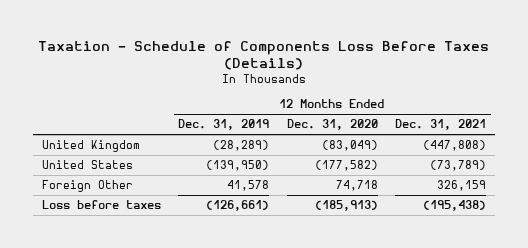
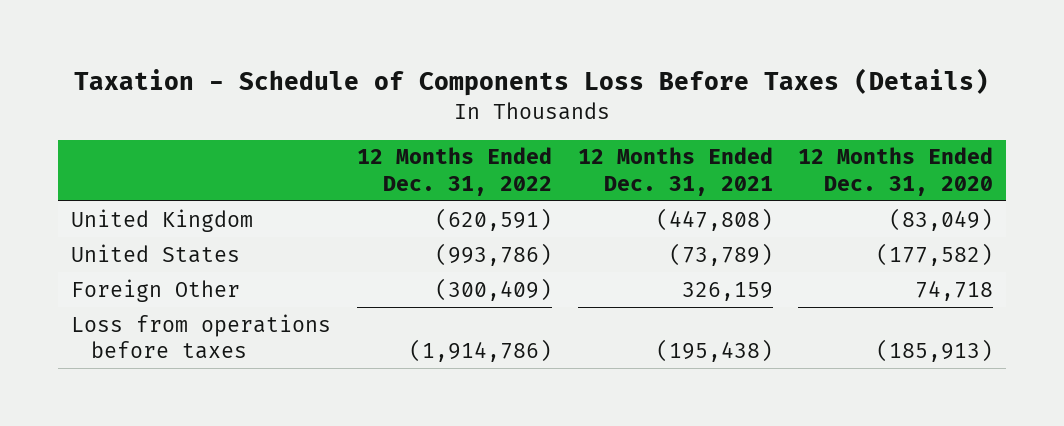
- | 12 Months Ended Dec. 31, 2019 | 12 Months Ended Dec. 31, 2020 | 12 Months Ended Dec. 31, 2021
+ | 12 Months Ended Dec. 31, 2022 | 12 Months Ended Dec. 31, 2021 | 12 Months Ended Dec. 31, 2020
- Loss before taxes | (126,661) | (185,913) | (195,438)
+ Loss from operations before taxes | (1,914,786) | (195,438) | (185,913)

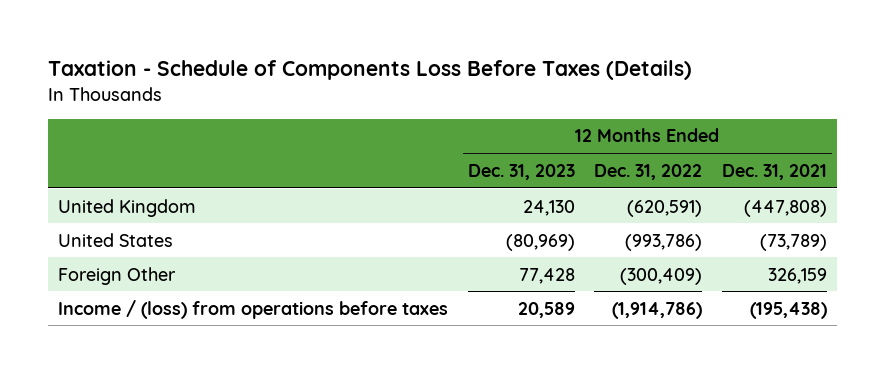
- | 12 Months Ended Dec. 31, 2022 | 12 Months Ended Dec. 31, 2021 | 12 Months Ended Dec. 31, 2020
+ | 12 Months Ended Dec. 31, 2023 | 12 Months Ended Dec. 31, 2022 | 12 Months Ended Dec. 31, 2021
- Loss from operations before taxes | (1,914,786) | (195,438) | (185,913)
+ Income / (loss) from operations before taxes | 20,589 | (1,914,786) | (195,438)

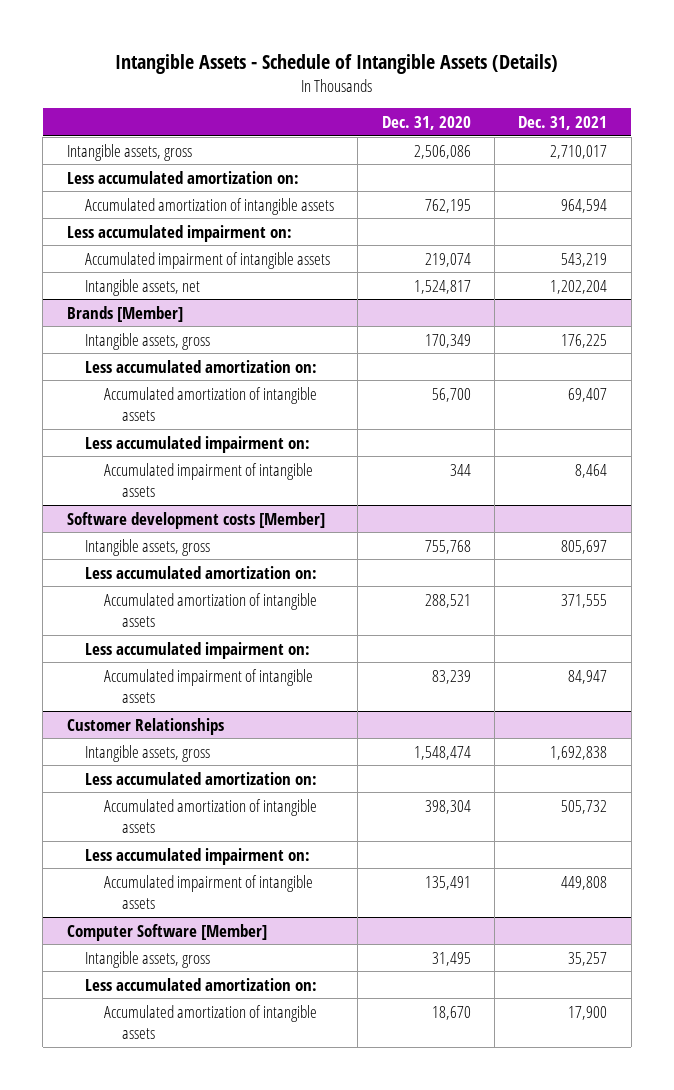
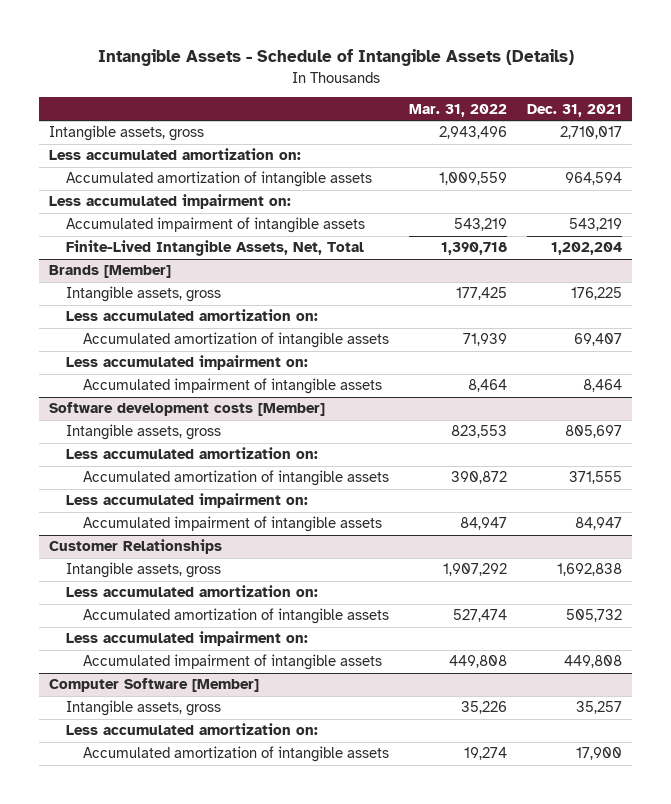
- | Dec. 31, 2020 | Dec. 31, 2021
+ | Mar. 31, 2022 | Dec. 31, 2021
- Intangible assets, net | 1,524,817 | 1,202,204
+ Finite-Lived Intangible Assets, Net, Total | 1,390,718 | 1,202,204

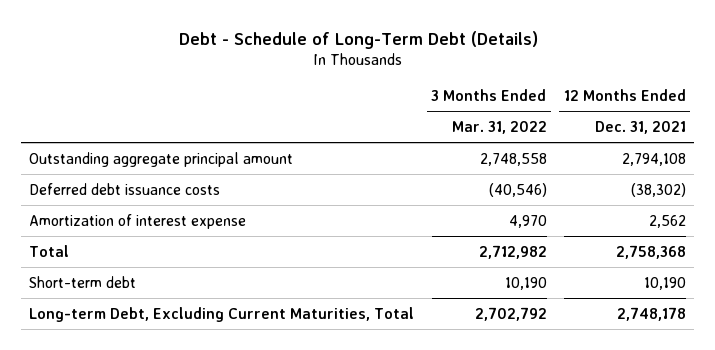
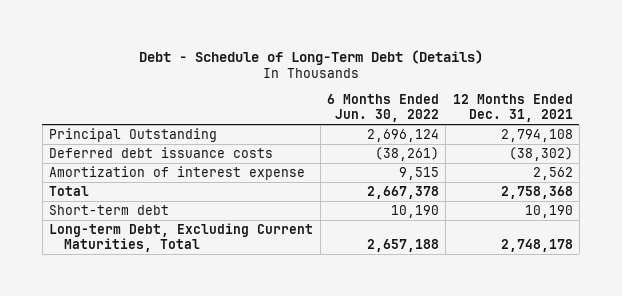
- | 3 Months Ended Mar. 31, 2022 | 12 Months Ended Dec. 31, 2021
+ | 6 Months Ended Jun. 30, 2022 | 12 Months Ended Dec. 31, 2021
- Outstanding aggregate principal amount | 2,748,558 | 2,794,108
+ Principal Outstanding | 2,696,124 | 2,794,108

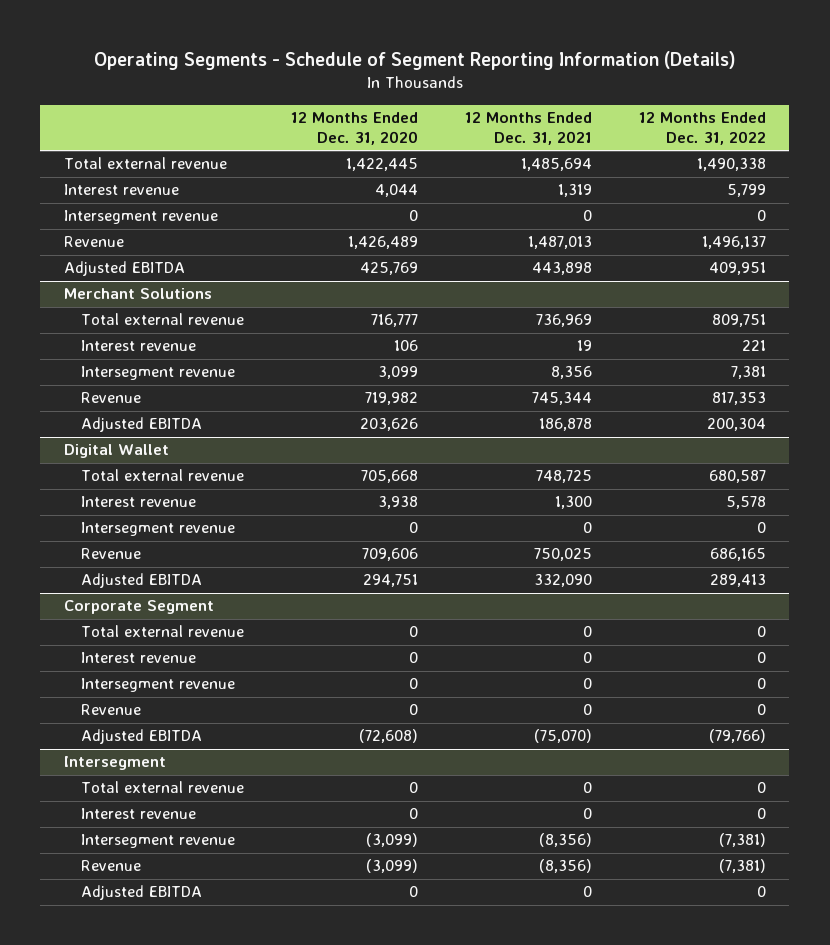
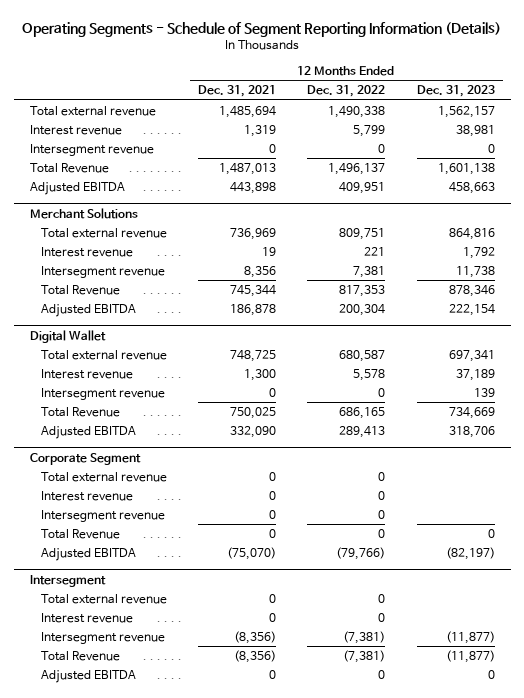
- | 12 Months Ended Dec. 31, 2020 | 12 Months Ended Dec. 31, 2021 | 12 Months Ended Dec. 31, 2022
+ | 12 Months Ended Dec. 31, 2021 | 12 Months Ended Dec. 31, 2022 | 12 Months Ended Dec. 31, 2023
- Revenue | 1,426,489 | 1,487,013 | 1,496,137
+ Total Revenue | 1,487,013 | 1,496,137 | 1,601,138
@ Merchant Solutions
- Revenue | 719,982 | 745,344 | 817,353
+ Total Revenue | 745,344 | 817,353 | 878,346
@ Digital Wallet
- Revenue | 709,606 | 750,025 | 686,165
+ Total Revenue | 750,025 | 686,165 | 734,669
@ Corporate Segment
- Revenue | 0 | 0 | 0
+ Total Revenue | 0 | 0 | 0
@ Intersegment
- Revenue | (3,099) | (8,356) | (7,381)
+ Total Revenue | (8,356) | (7,381) | (11,877)

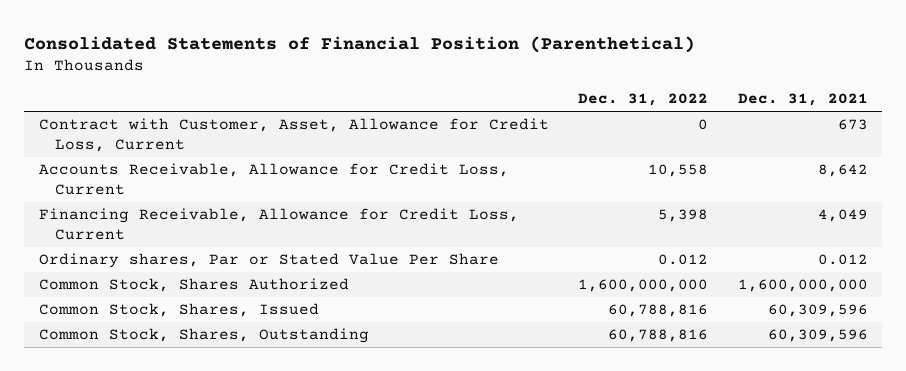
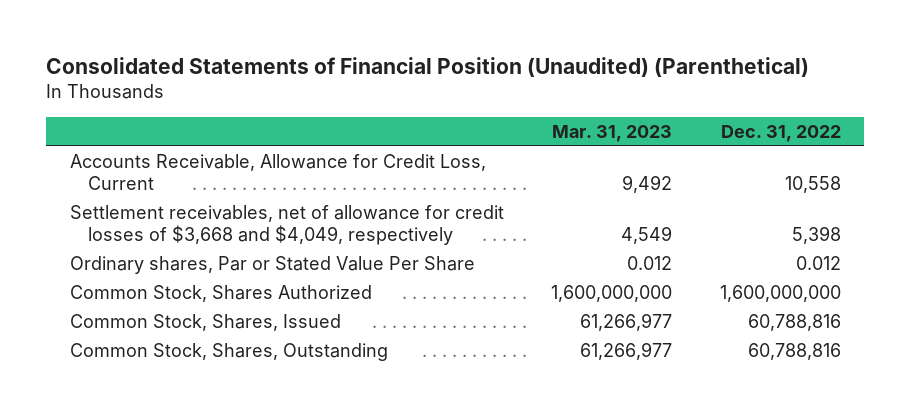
- Consolidated Statements of Financial Position (Parenthetical)
+ Consolidated Statements of Financial Position (Unaudited) (Parenthetical)
- | Dec. 31, 2022 | Dec. 31, 2021
+ | Mar. 31, 2023 | Dec. 31, 2022
- Contract with Customer, Asset, Allowance for Credit Loss, Current | 0 | 673
- Financing Receivable, Allowance for Credit Loss, Current | 5,398 | 4,049
+ Settlement receivables, net of allowance for credit losses of $3,668 and $4,049, respectively | 4,549 | 5,398

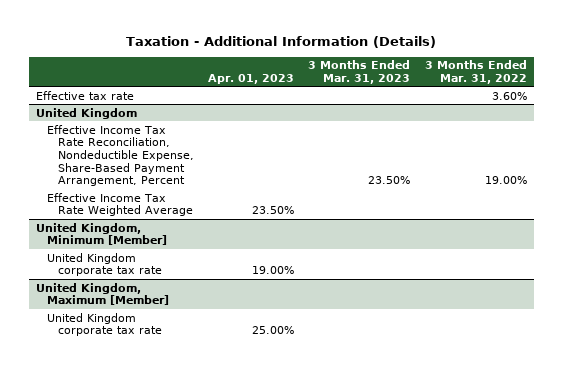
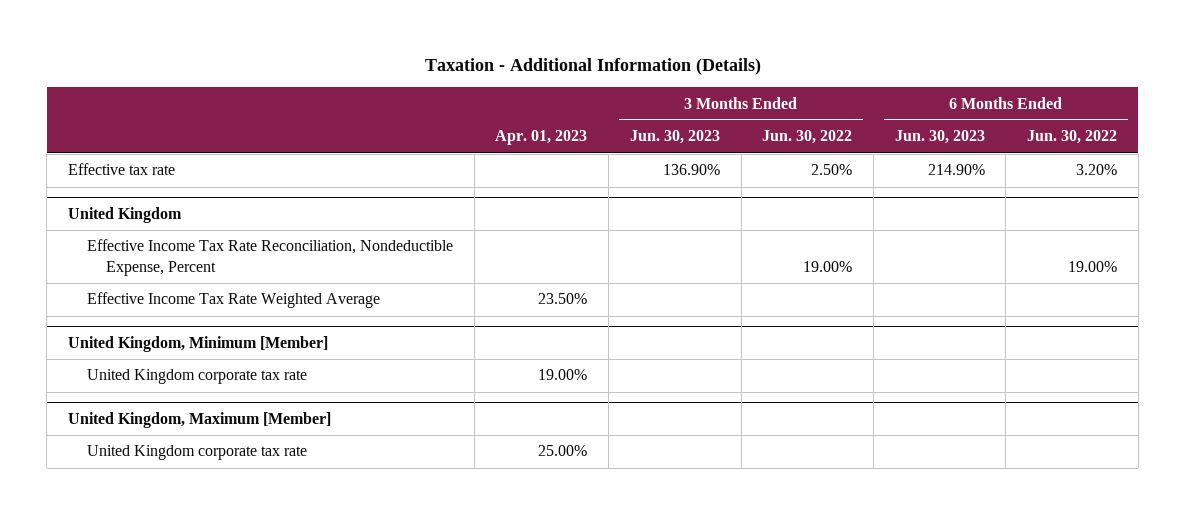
- | Apr. 01, 2023 | 3 Months Ended Mar. 31, 2023 | 3 Months Ended Mar. 31, 2022
+ | Apr. 01, 2023 | 3 Months Ended Jun. 30, 2023 | 3 Months Ended Jun. 30, 2022 | 6 Months Ended Jun. 30, 2023 | 6 Months Ended Jun. 30, 2022
@ United Kingdom
- Effective Income Tax Rate Reconciliation, Nondeductible Expense, Share-Based Payment Arrangement, Percent | | 23.50% | 19.00%
+ Effective Income Tax Rate Reconciliation, Nondeductible Expense, Percent | | | 19.00% | | 19.00%

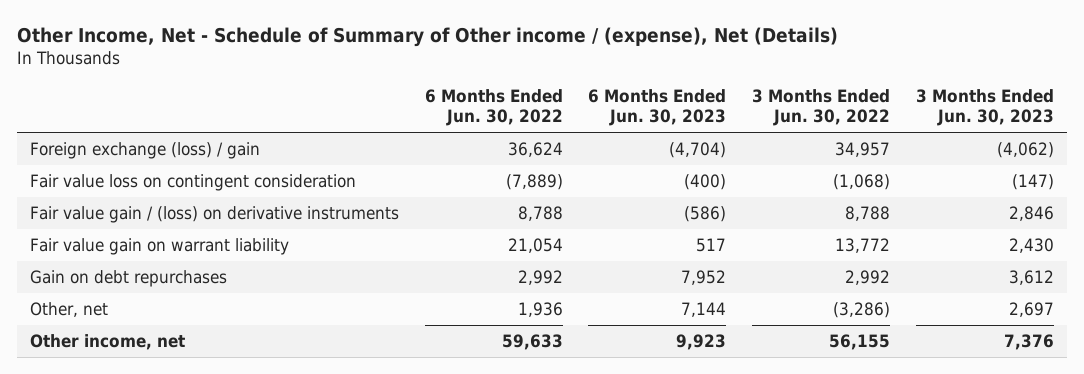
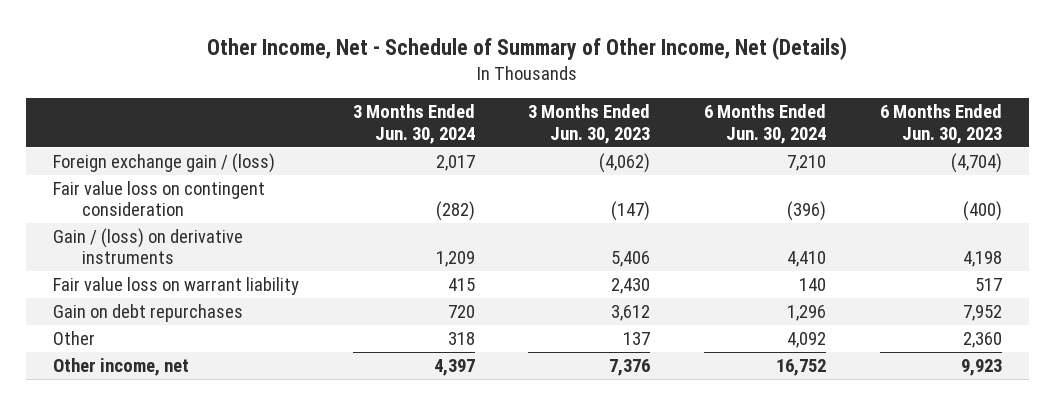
- Other Income, Net - Schedule of Summary of Other income / (expense), Net (Details)
+ Other Income, Net - Schedule of Summary of Other Income, Net (Details)
- | 6 Months Ended Jun. 30, 2022 | 6 Months Ended Jun. 30, 2023 | 3 Months Ended Jun. 30, 2022 | 3 Months Ended Jun. 30, 2023
+ | 3 Months Ended Jun. 30, 2024 | 3 Months Ended Jun. 30, 2023 | 6 Months Ended Jun. 30, 2024 | 6 Months Ended Jun. 30, 2023
- Foreign exchange (loss) / gain | 36,624 | (4,704) | 34,957 | (4,062)
+ Foreign exchange gain / (loss) | 2,017 | (4,062) | 7,210 | (4,704)
- Fair value gain / (loss) on derivative instruments | 8,788 | (586) | 8,788 | 2,846
- Fair value gain on warrant liability | 21,054 | 517 | 13,772 | 2,430
+ Gain / (loss) on derivative instruments | 1,209 | 5,406 | 4,410 | 4,198
+ Fair value loss on warrant liability | 415 | 2,430 | 140 | 517
- Other, net | 1,936 | 7,144 | (3,286) | 2,697
+ Other | 318 | 137 | 4,092 | 2,360

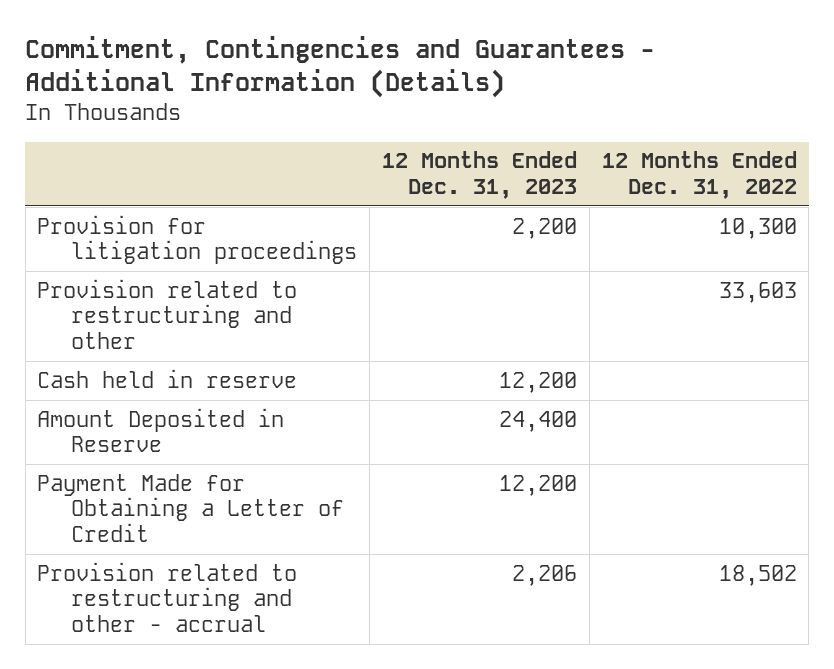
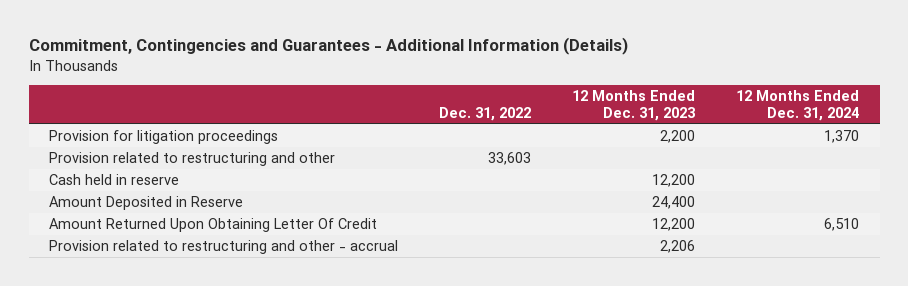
- | 12 Months Ended Dec. 31, 2023 | 12 Months Ended Dec. 31, 2022
+ | Dec. 31, 2022 | 12 Months Ended Dec. 31, 2023 | 12 Months Ended Dec. 31, 2024
- Payment Made for Obtaining a Letter of Credit | 12,200 |
+ Amount Returned Upon Obtaining Letter Of Credit | | 12,200 | 6,510

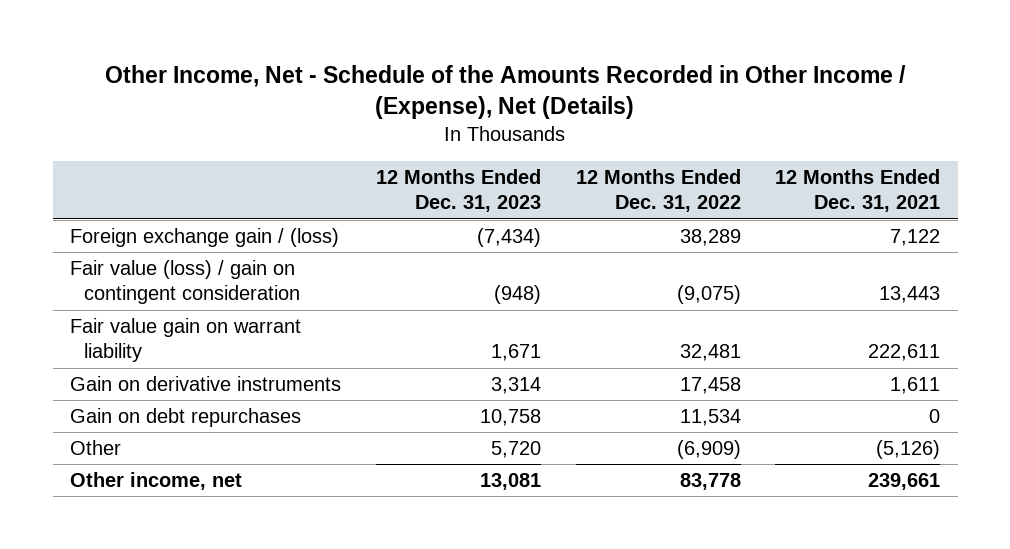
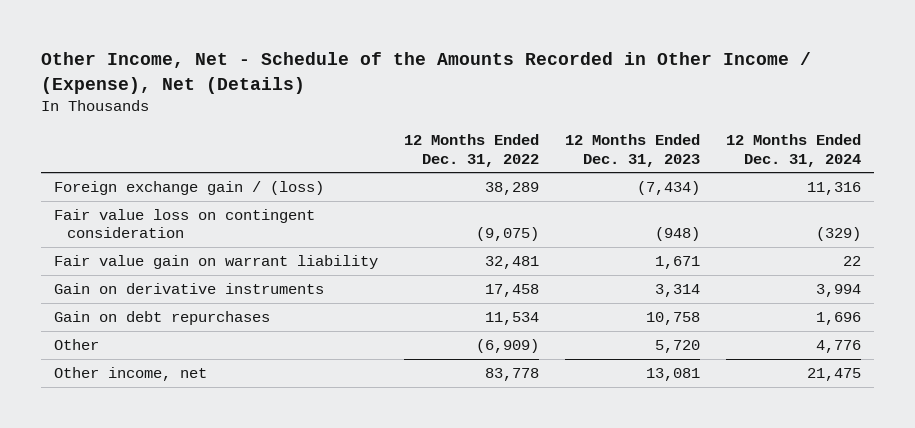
- | 12 Months Ended Dec. 31, 2023 | 12 Months Ended Dec. 31, 2022 | 12 Months Ended Dec. 31, 2021
+ | 12 Months Ended Dec. 31, 2022 | 12 Months Ended Dec. 31, 2023 | 12 Months Ended Dec. 31, 2024
- Fair value (loss) / gain on contingent consideration | (948) | (9,075) | 13,443
+ Fair value loss on contingent consideration | (9,075) | (948) | (329)

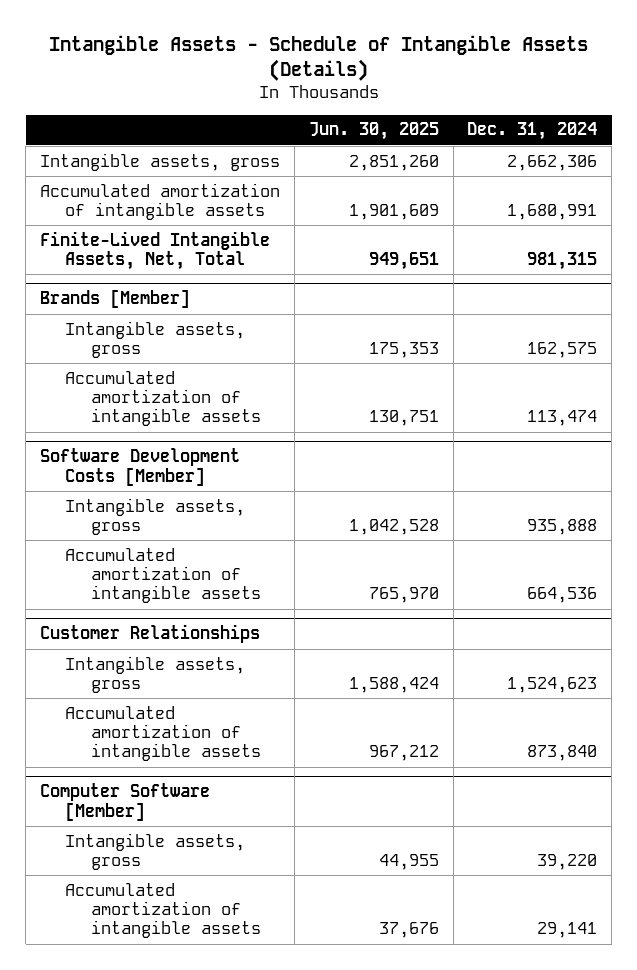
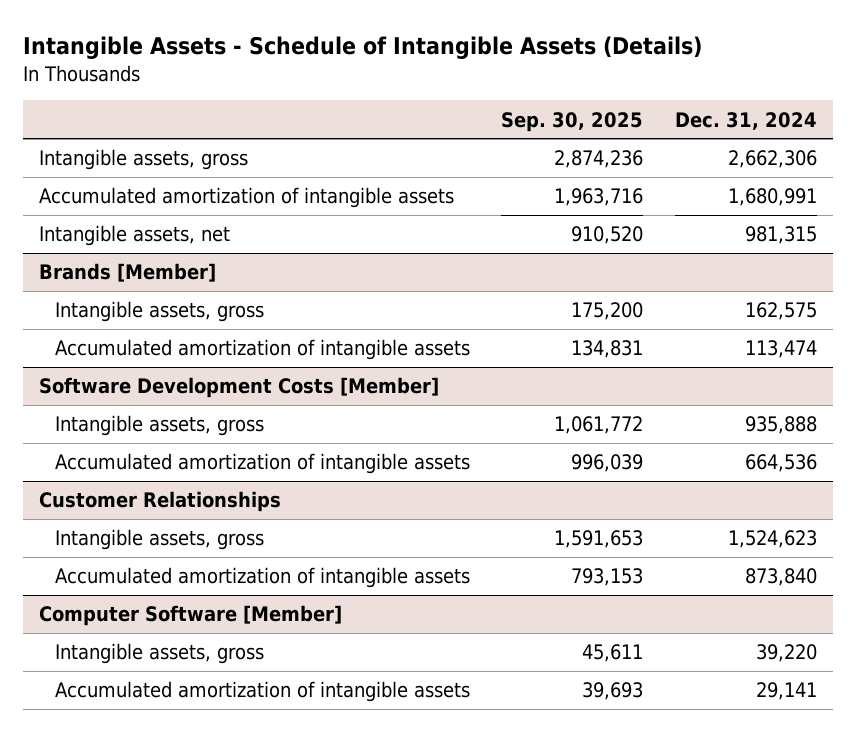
- | Jun. 30, 2025 | Dec. 31, 2024
+ | Sep. 30, 2025 | Dec. 31, 2024
- Finite-Lived Intangible Assets, Net, Total | 949,651 | 981,315
+ Intangible assets, net | 910,520 | 981,315

